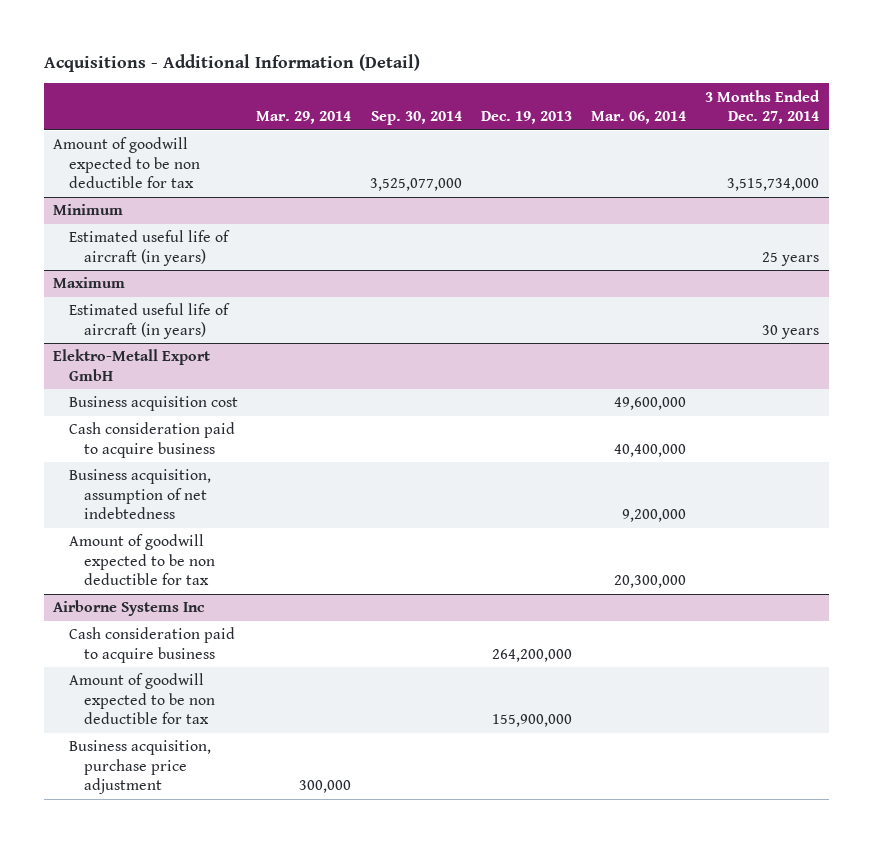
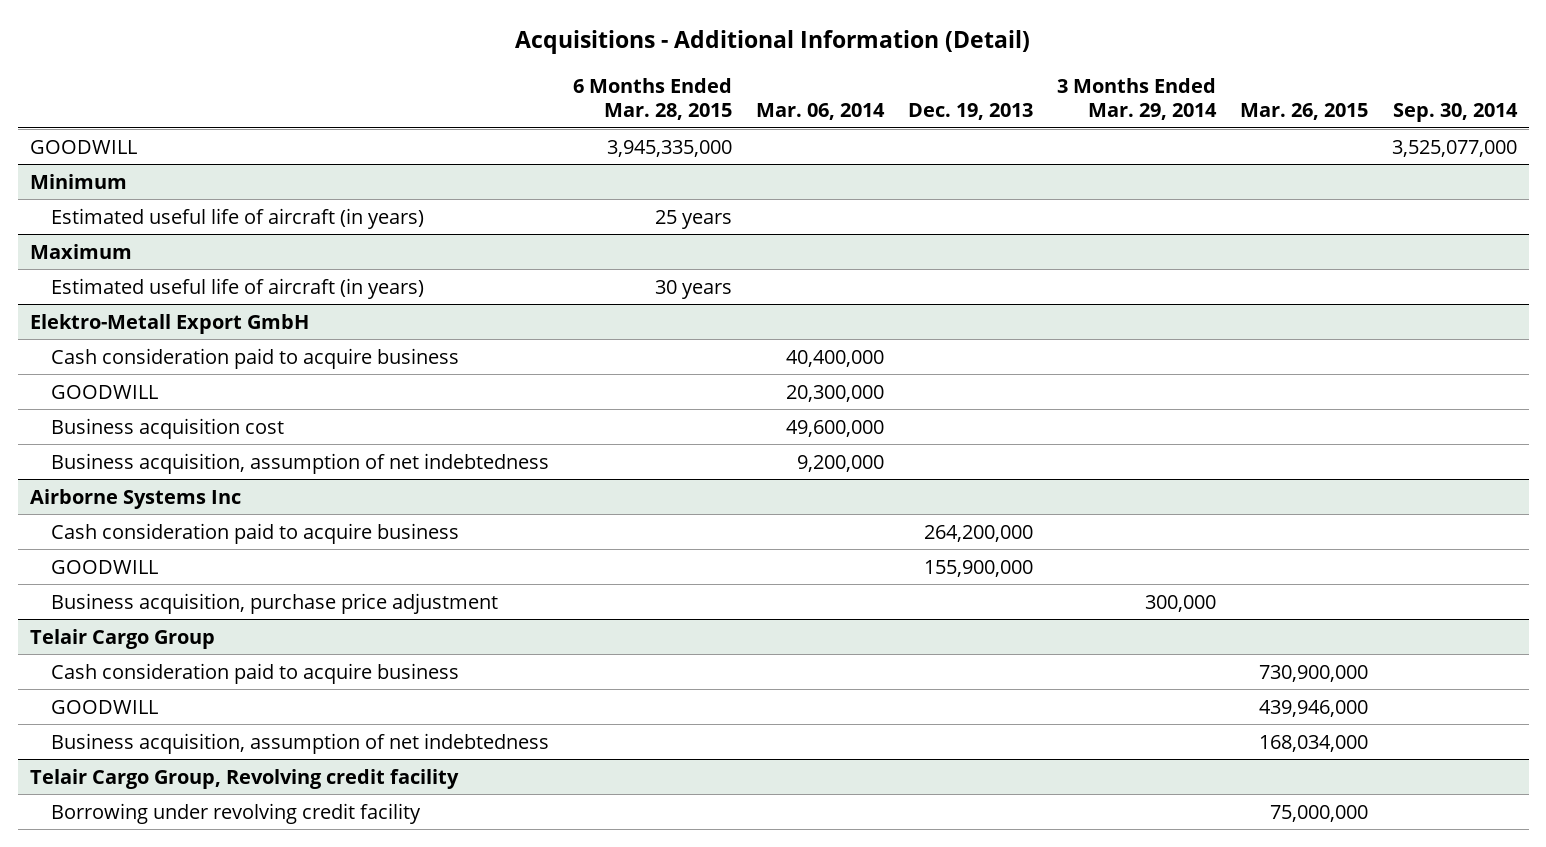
- | Mar. 29, 2014 | Sep. 30, 2014 | Dec. 19, 2013 | Mar. 06, 2014 | 3 Months Ended Dec. 27, 2014
+ | 6 Months Ended Mar. 28, 2015 | Mar. 06, 2014 | Dec. 19, 2013 | 3 Months Ended Mar. 29, 2014 | Mar. 26, 2015 | Sep. 30, 2014
- Amount of goodwill expected to be non deductible for tax | | 3,525,077,000 | | | 3,515,734,000
+ GOODWILL | 3,945,335,000 | | | | | 3,525,077,000
@ Elektro-Metall Export GmbH
+ GOODWILL | | 20,300,000 | | | |
moved down: Business acquisition cost | | 49,600,000 | | | |
- Amount of goodwill expected to be non deductible for tax | | | | 20,300,000 |
@ Airborne Systems Inc
- Amount of goodwill expected to be non deductible for tax | | | 155,900,000 | |
+ GOODWILL | | | 155,900,000 | | |
+ Telair Cargo Group
+ Cash consideration paid to acquire business | | | | | 730,900,000 |
+ GOODWILL | | | | | 439,946,000 |
+ Business acquisition, assumption of net indebtedness | | | | | 168,034,000 |
+ Telair Cargo Group, Revolving credit facility
+ Borrowing under revolving credit facility | | | | | 75,000,000 |

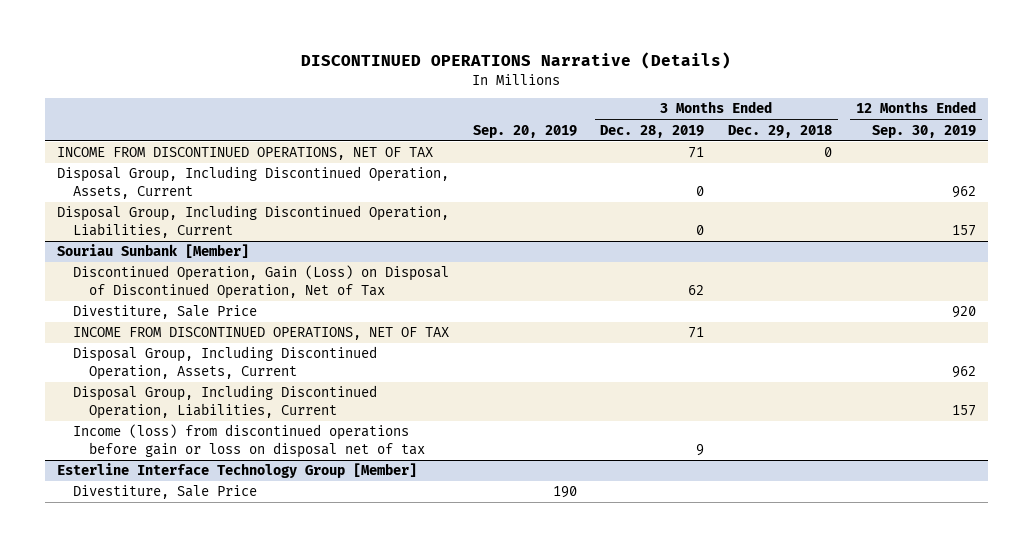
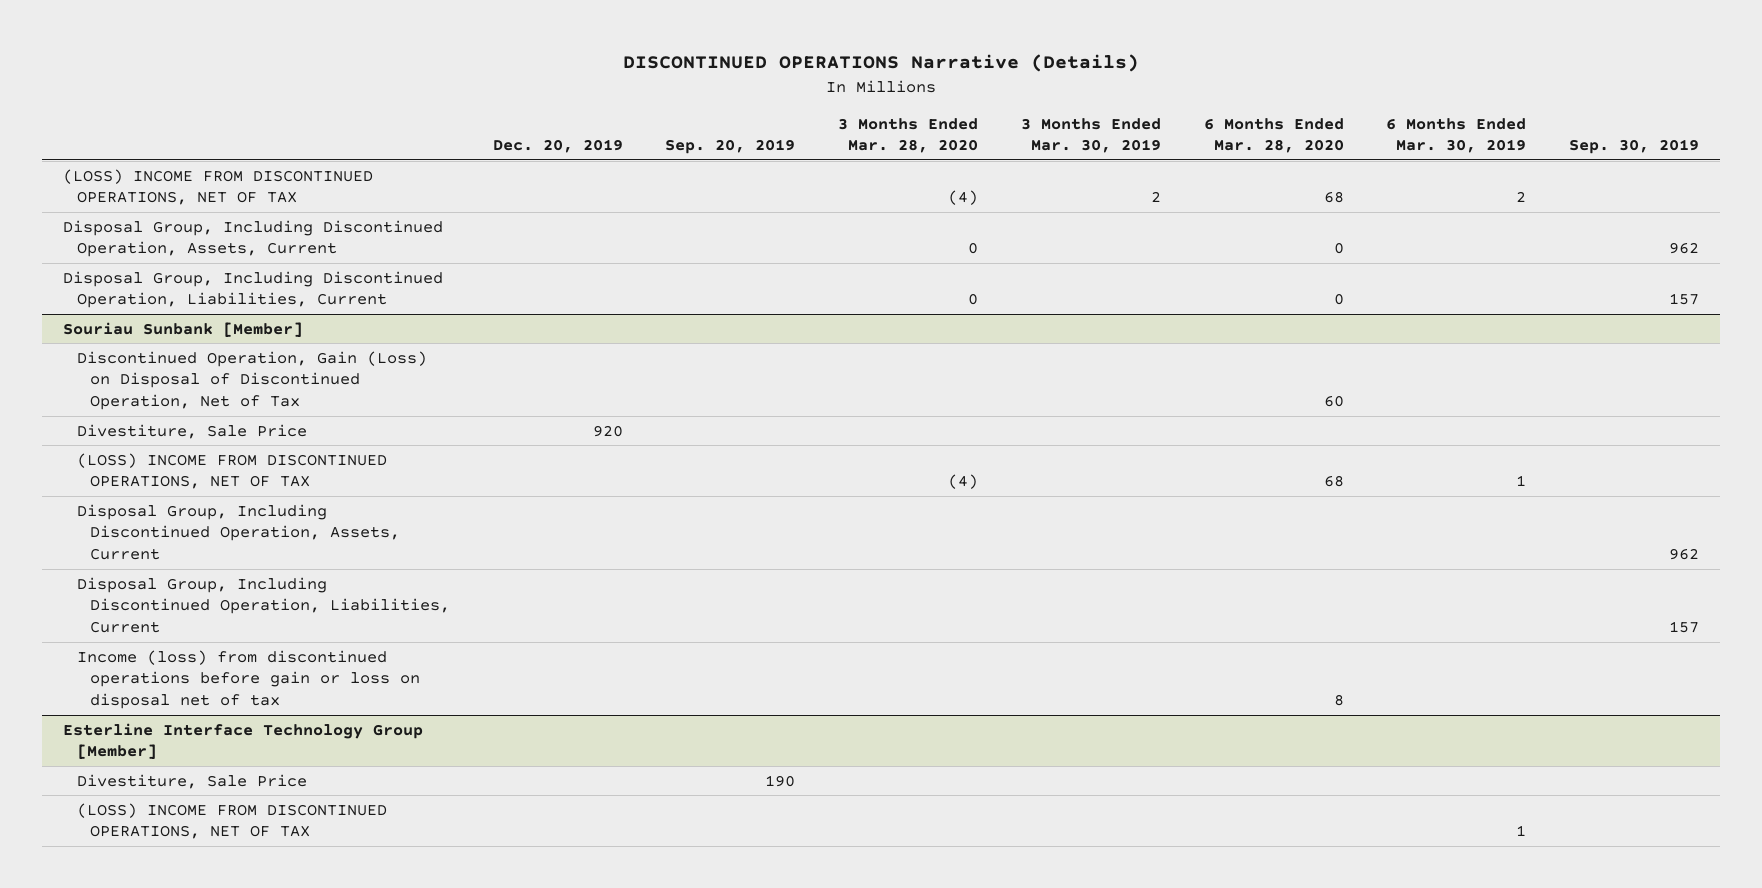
- | Sep. 20, 2019 | 3 Months Ended Dec. 28, 2019 | 3 Months Ended Dec. 29, 2018 | 12 Months Ended Sep. 30, 2019
+ | Dec. 20, 2019 | Sep. 20, 2019 | 3 Months Ended Mar. 28, 2020 | 3 Months Ended Mar. 30, 2019 | 6 Months Ended Mar. 28, 2020 | 6 Months Ended Mar. 30, 2019 | Sep. 30, 2019
- INCOME FROM DISCONTINUED OPERATIONS, NET OF TAX | | 71 | 0 |
+ (LOSS) INCOME FROM DISCONTINUED OPERATIONS, NET OF TAX | | | (4) | 2 | 68 | 2 |
@ Souriau Sunbank [Member]
- INCOME FROM DISCONTINUED OPERATIONS, NET OF TAX | | 71 | |
+ (LOSS) INCOME FROM DISCONTINUED OPERATIONS, NET OF TAX | | | (4) | | 68 | 1 |
@ Esterline Interface Technology Group [Member]
+ (LOSS) INCOME FROM DISCONTINUED OPERATIONS, NET OF TAX | | | | | | 1 |

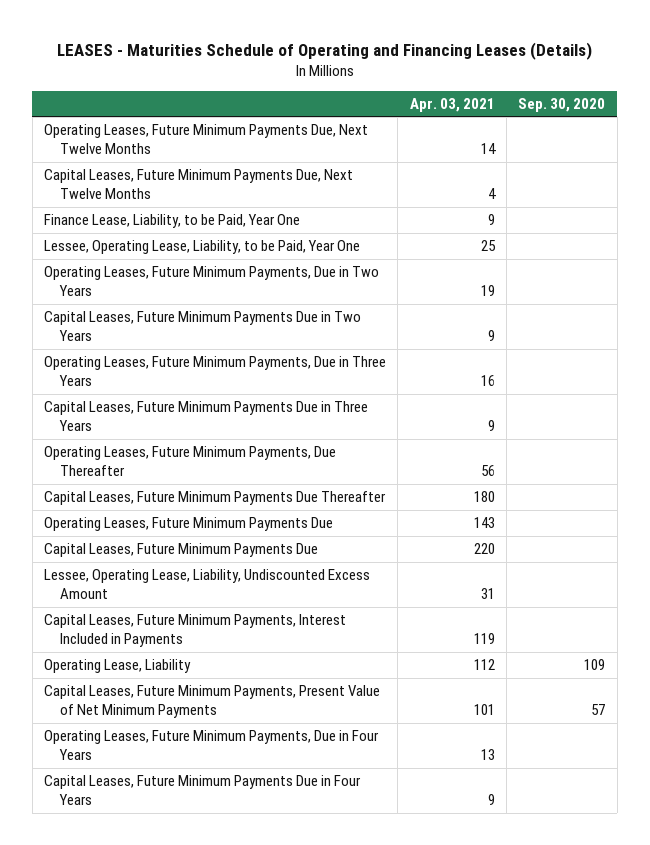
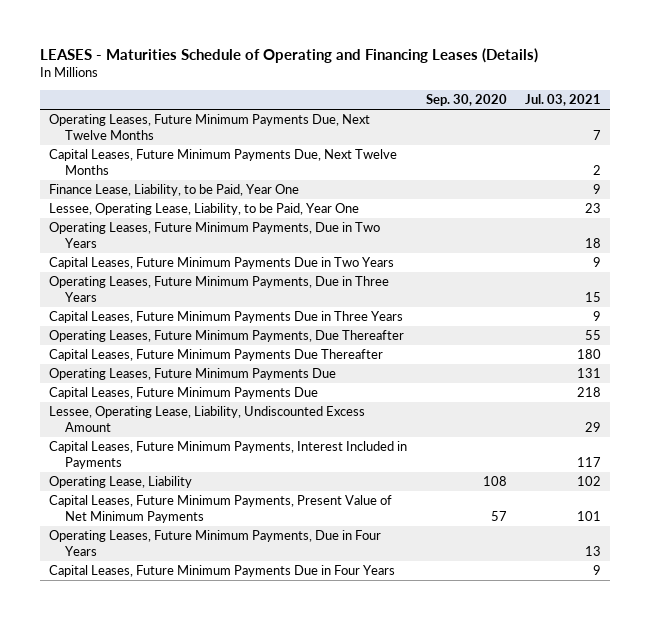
- | Apr. 03, 2021 | Sep. 30, 2020
+ | Sep. 30, 2020 | Jul. 03, 2021
- Operating Lease, Liability | 112 | 109
+ Operating Lease, Liability | 108 | 102

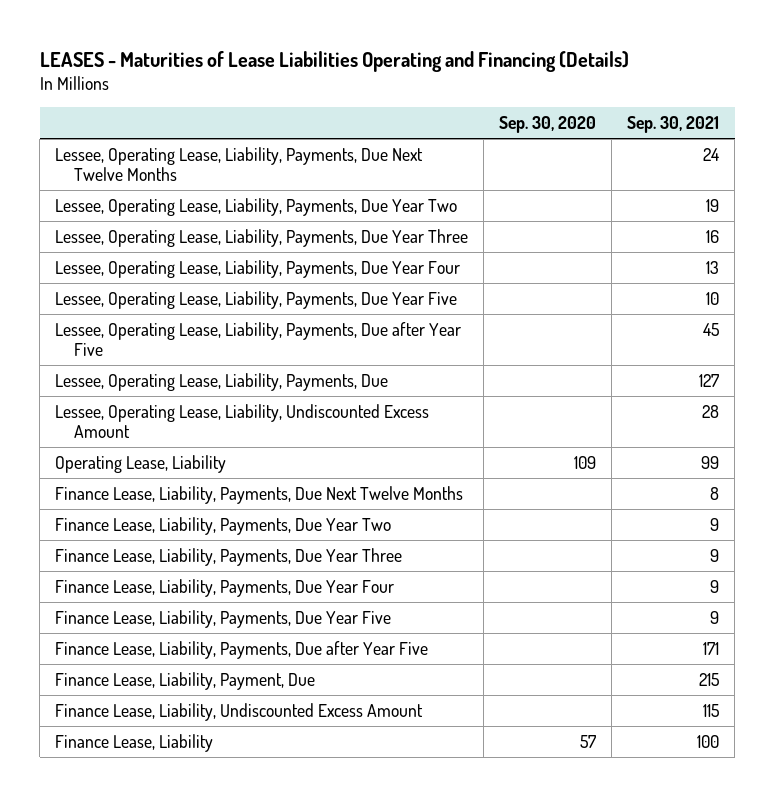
- LEASES - Maturities Schedule of Operating and Financing Leases (Details)
+ LEASES - Maturities of Lease Liabilities Operating and Financing (Details)
- | Sep. 30, 2020 | Jul. 03, 2021
+ | Sep. 30, 2020 | Sep. 30, 2021
- Operating Leases, Future Minimum Payments Due, Next Twelve Months | | 7
- Capital Leases, Future Minimum Payments Due, Next Twelve Months | | 2
- Finance Lease, Liability, to be Paid, Year One | | 9
- Lessee, Operating Lease, Liability, to be Paid, Year One | | 23
- Operating Leases, Future Minimum Payments, Due in Two Years | | 18
- Capital Leases, Future Minimum Payments Due in Two Years | | 9
- Operating Leases, Future Minimum Payments, Due in Three Years | | 15
- Capital Leases, Future Minimum Payments Due in Three Years | | 9
- Operating Leases, Future Minimum Payments, Due Thereafter | | 55
- Capital Leases, Future Minimum Payments Due Thereafter | | 180
- Operating Leases, Future Minimum Payments Due | | 131
- Capital Leases, Future Minimum Payments Due | | 218
+ Lessee, Operating Lease, Liability, Payments, Due Next Twelve Months | | 24
+ Lessee, Operating Lease, Liability, Payments, Due Year Two | | 19
+ Lessee, Operating Lease, Liability, Payments, Due Year Three | | 16
+ Lessee, Operating Lease, Liability, Payments, Due Year Four | | 13
+ Lessee, Operating Lease, Liability, Payments, Due Year Five | | 10
+ Lessee, Operating Lease, Liability, Payments, Due after Year Five | | 45
+ Lessee, Operating Lease, Liability, Payments, Due | | 127
- Capital Leases, Future Minimum Payments, Interest Included in Payments | | 117
- Operating Lease, Liability | 108 | 102
- Capital Leases, Future Minimum Payments, Present Value of Net Minimum Payments | 57 | 101
- Operating Leases, Future Minimum Payments, Due in Four Years | | 13
- Capital Leases, Future Minimum Payments Due in Four Years | | 9
+ Operating Lease, Liability | 109 | 99
+ Finance Lease, Liability, Payments, Due Next Twelve Months | | 8
+ Finance Lease, Liability, Payments, Due Year Two | | 9
+ Finance Lease, Liability, Payments, Due Year Three | | 9
+ Finance Lease, Liability, Payments, Due Year Four | | 9
+ Finance Lease, Liability, Payments, Due Year Five | | 9
+ Finance Lease, Liability, Payments, Due after Year Five | | 171
+ Finance Lease, Liability, Payment, Due | | 215
+ Finance Lease, Liability, Undiscounted Excess Amount | | 115
+ Finance Lease, Liability | 57 | 100

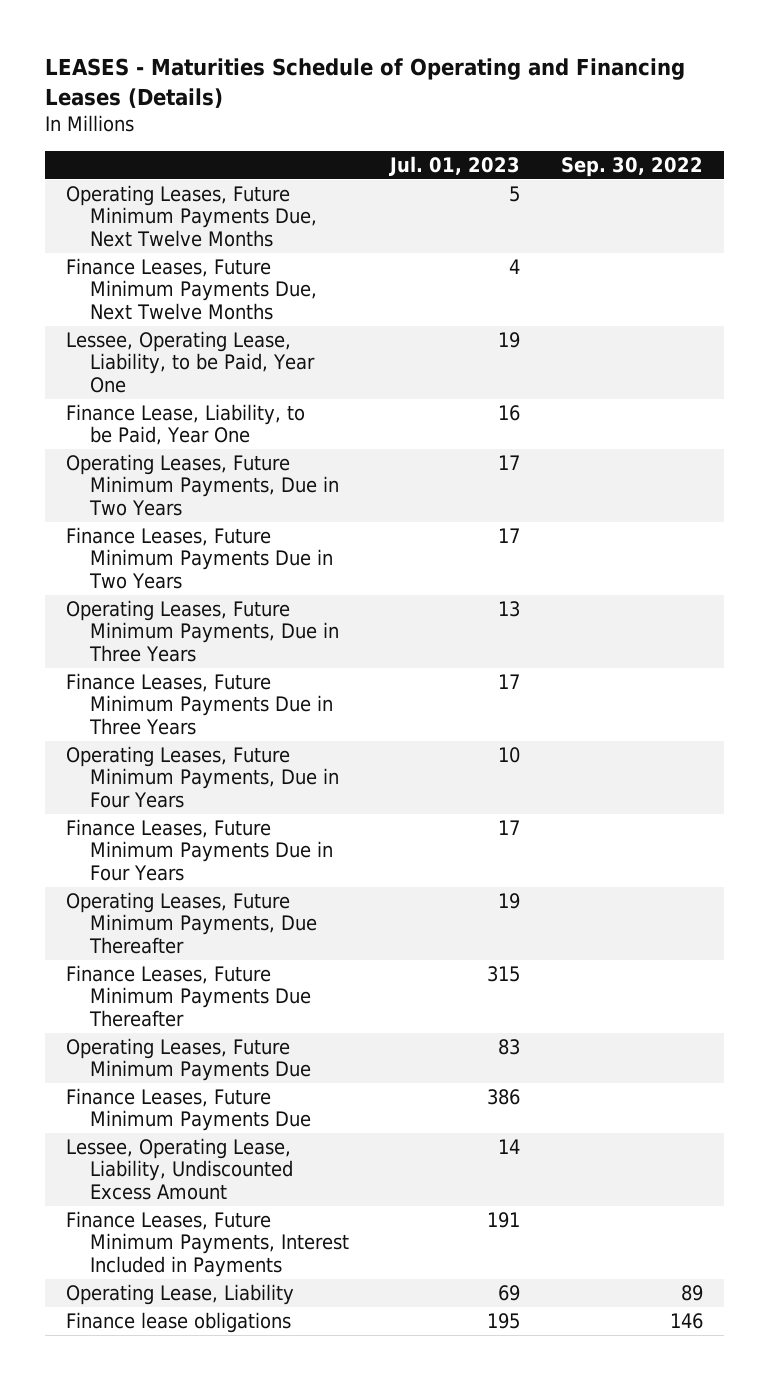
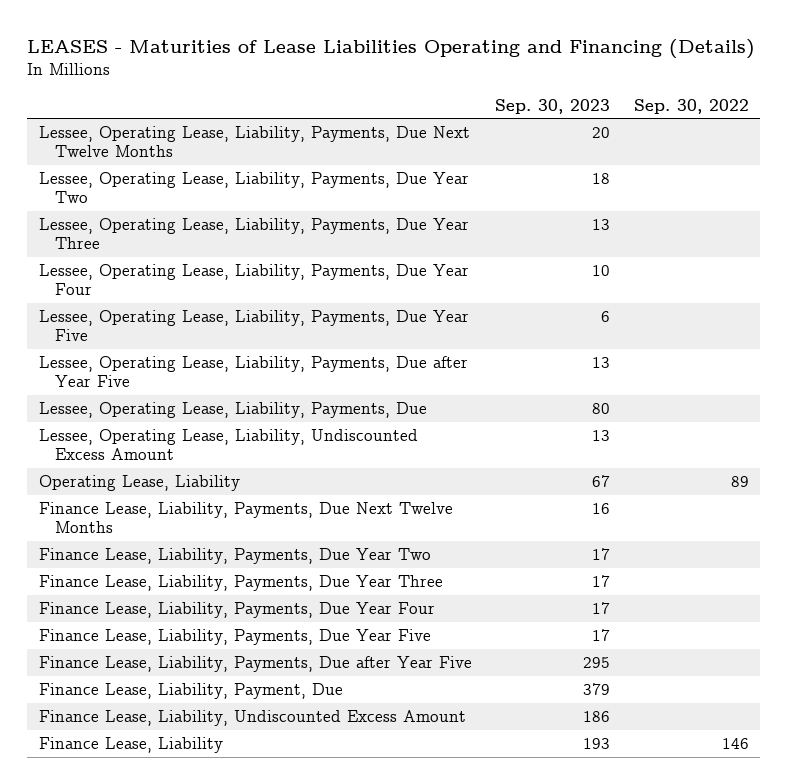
- LEASES - Maturities Schedule of Operating and Financing Leases (Details)
+ LEASES - Maturities of Lease Liabilities Operating and Financing (Details)
- | Jul. 01, 2023 | Sep. 30, 2022
+ | Sep. 30, 2023 | Sep. 30, 2022
- Operating Leases, Future Minimum Payments Due, Next Twelve Months | 5 |
- Finance Leases, Future Minimum Payments Due, Next Twelve Months | 4 |
- Lessee, Operating Lease, Liability, to be Paid, Year One | 19 |
- Finance Lease, Liability, to be Paid, Year One | 16 |
- Operating Leases, Future Minimum Payments, Due in Two Years | 17 |
- Finance Leases, Future Minimum Payments Due in Two Years | 17 |
- Operating Leases, Future Minimum Payments, Due in Three Years | 13 |
- Finance Leases, Future Minimum Payments Due in Three Years | 17 |
- Operating Leases, Future Minimum Payments, Due in Four Years | 10 |
- Finance Leases, Future Minimum Payments Due in Four Years | 17 |
- Operating Leases, Future Minimum Payments, Due Thereafter | 19 |
- Finance Leases, Future Minimum Payments Due Thereafter | 315 |
- Operating Leases, Future Minimum Payments Due | 83 |
- Finance Leases, Future Minimum Payments Due | 386 |
+ Lessee, Operating Lease, Liability, Payments, Due Next Twelve Months | 20 |
+ Lessee, Operating Lease, Liability, Payments, Due Year Two | 18 |
+ Lessee, Operating Lease, Liability, Payments, Due Year Three | 13 |
+ Lessee, Operating Lease, Liability, Payments, Due Year Four | 10 |
+ Lessee, Operating Lease, Liability, Payments, Due Year Five | 6 |
+ Lessee, Operating Lease, Liability, Payments, Due after Year Five | 13 |
+ Lessee, Operating Lease, Liability, Payments, Due | 80 |
- Finance Leases, Future Minimum Payments, Interest Included in Payments | 191 |
- Finance lease obligations | 195 | 146
+ Finance Lease, Liability, Payments, Due Next Twelve Months | 16 |
+ Finance Lease, Liability, Payments, Due Year Two | 17 |
+ Finance Lease, Liability, Payments, Due Year Three | 17 |
+ Finance Lease, Liability, Payments, Due Year Four | 17 |
+ Finance Lease, Liability, Payments, Due Year Five | 17 |
+ Finance Lease, Liability, Payments, Due after Year Five | 295 |
+ Finance Lease, Liability, Payment, Due | 379 |
+ Finance Lease, Liability, Undiscounted Excess Amount | 186 |
+ Finance Lease, Liability | 193 | 146

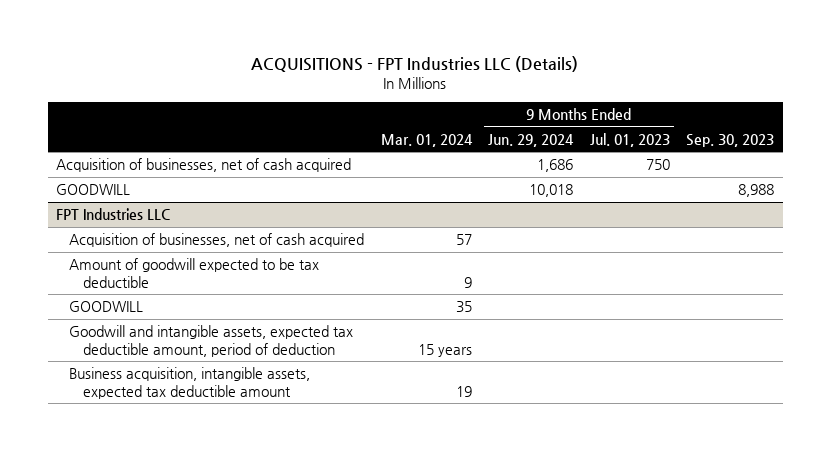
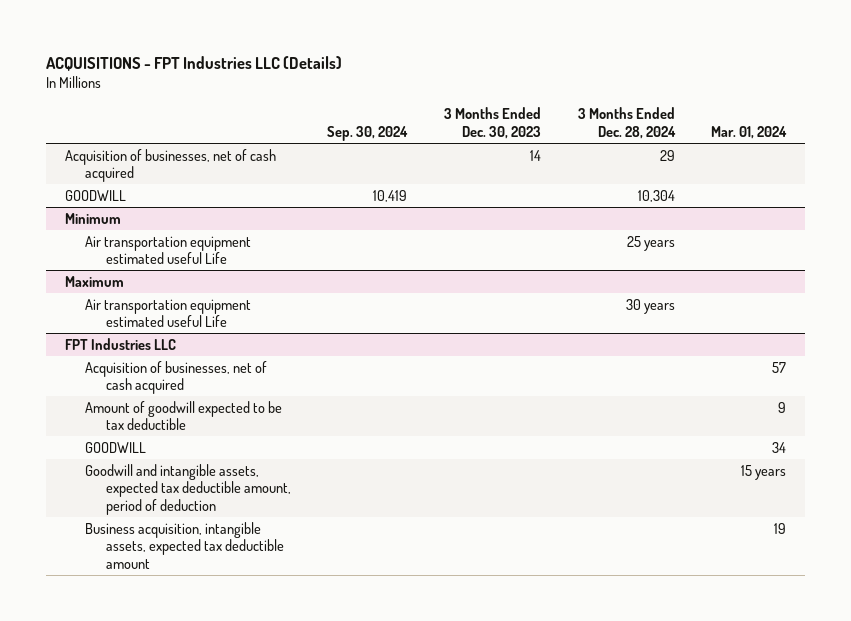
- | Mar. 01, 2024 | 9 Months Ended Jun. 29, 2024 | 9 Months Ended Jul. 01, 2023 | Sep. 30, 2023
+ | Sep. 30, 2024 | 3 Months Ended Dec. 30, 2023 | 3 Months Ended Dec. 28, 2024 | Mar. 01, 2024
+ Minimum
+ Air transportation equipment estimated useful Life | | | 25 years |
+ Maximum
+ Air transportation equipment estimated useful Life | | | 30 years |
@ FPT Industries LLC
- GOODWILL | 35 | | |
+ GOODWILL | | | | 34

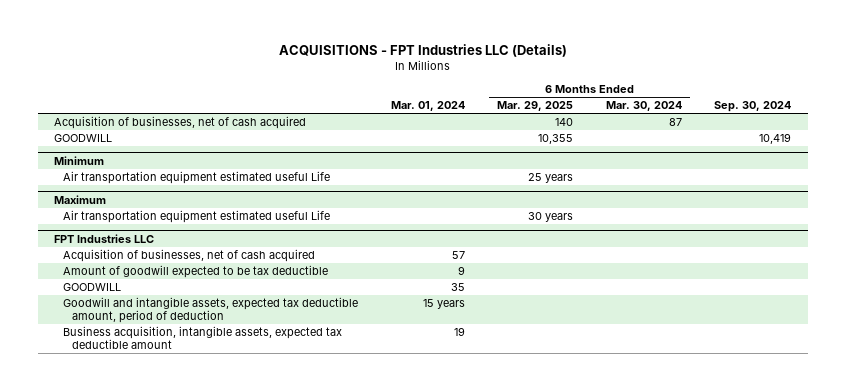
- | Sep. 30, 2024 | 3 Months Ended Dec. 30, 2023 | 3 Months Ended Dec. 28, 2024 | Mar. 01, 2024
+ | Mar. 01, 2024 | 6 Months Ended Mar. 29, 2025 | 6 Months Ended Mar. 30, 2024 | Sep. 30, 2024
@ FPT Industries LLC
- GOODWILL | | | | 34
+ GOODWILL | 35 | | |

